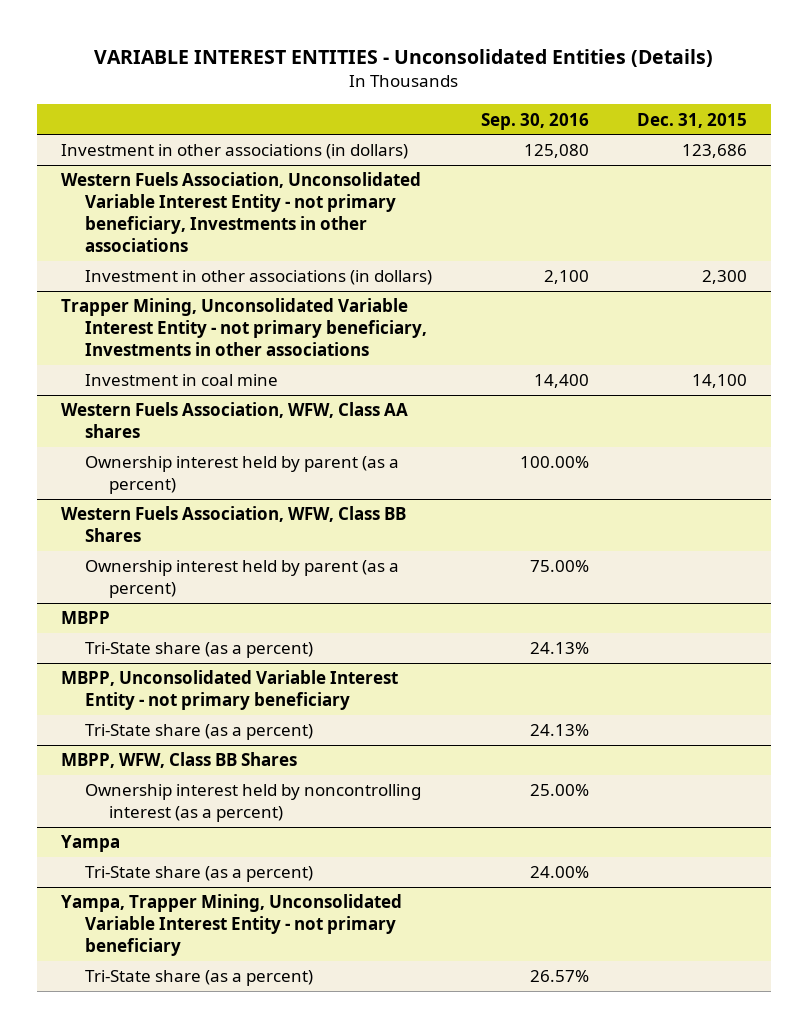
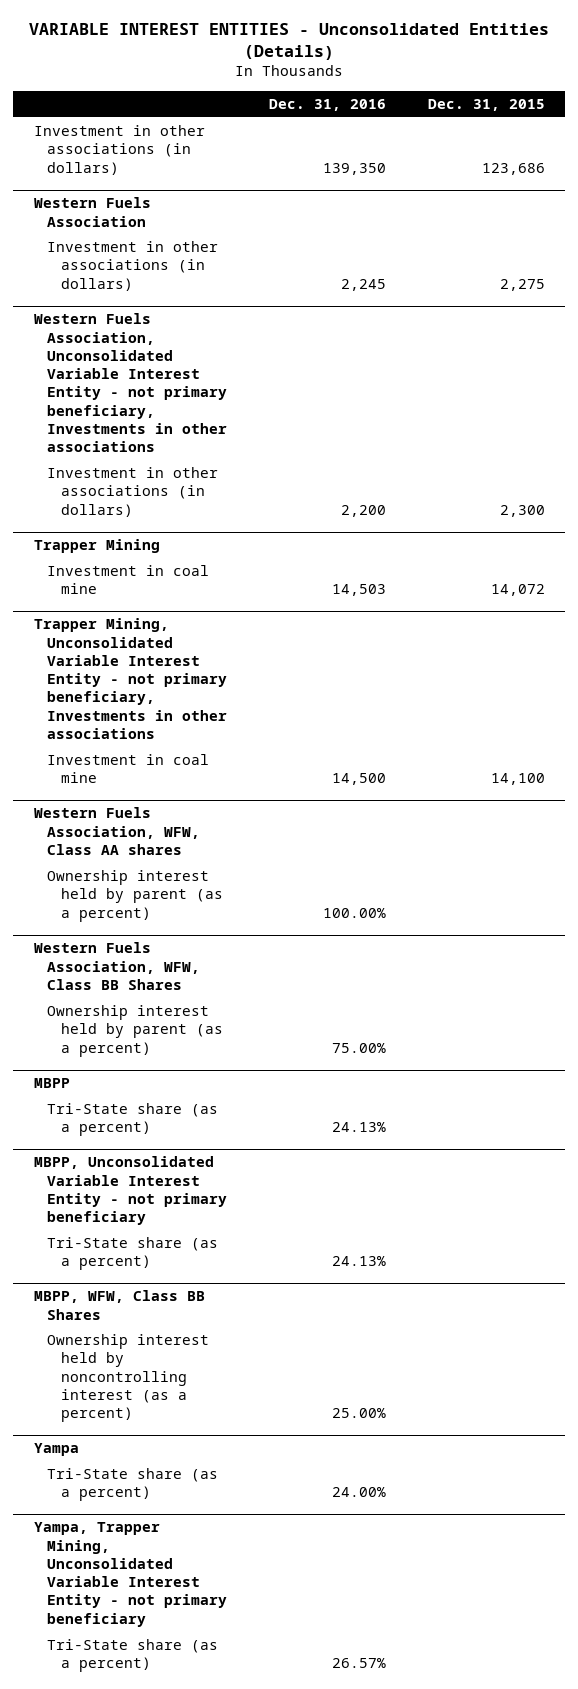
- | Sep. 30, 2016 | Dec. 31, 2015
+ | Dec. 31, 2016 | Dec. 31, 2015
+ Western Fuels Association
+ Investment in other associations (in dollars) | 2,245 | 2,275
+ Trapper Mining
+ Investment in coal mine | 14,503 | 14,072

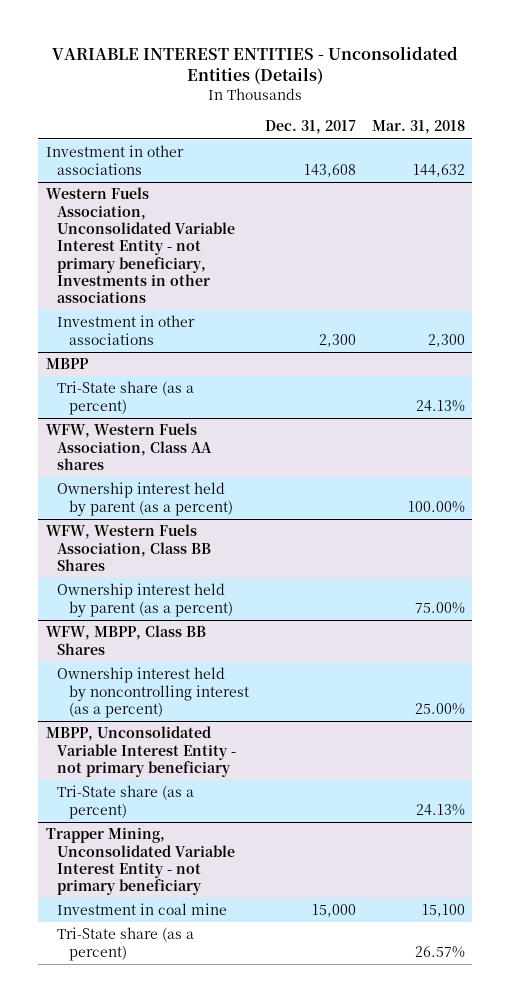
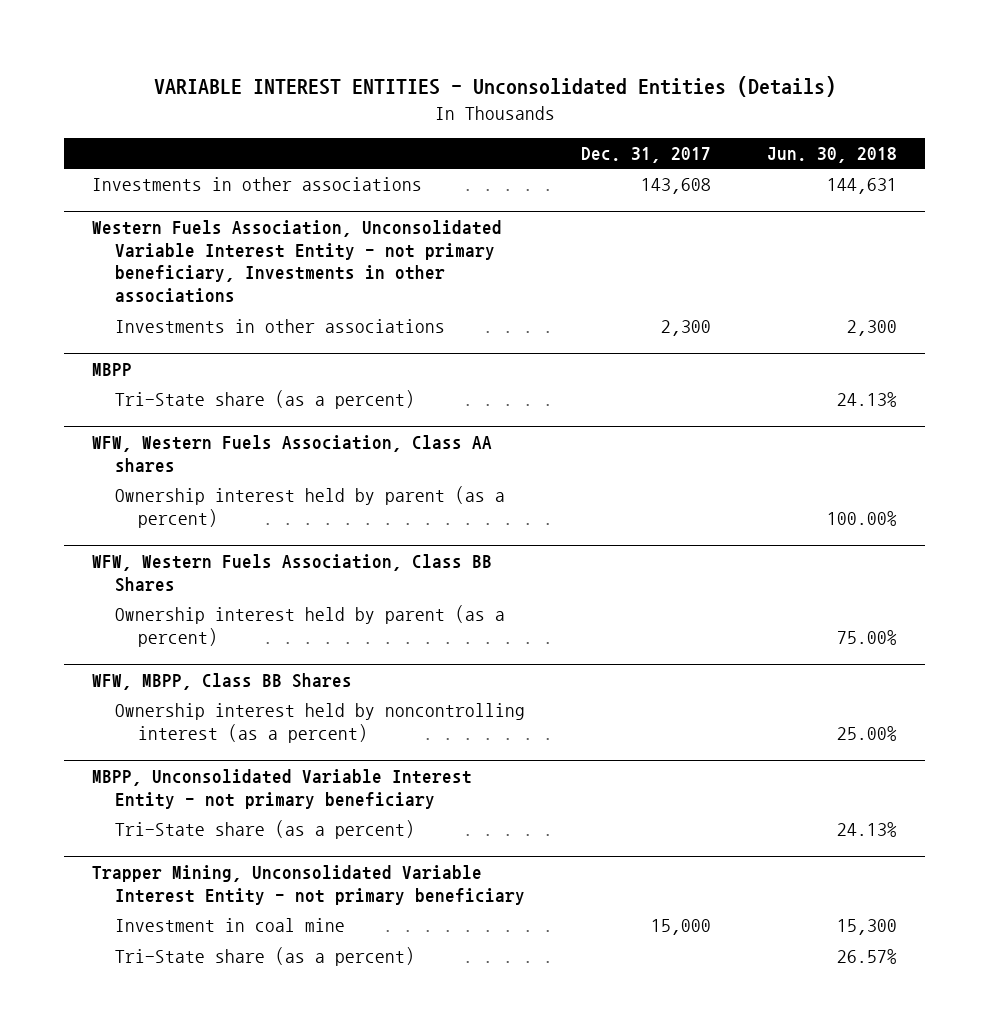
- | Dec. 31, 2017 | Mar. 31, 2018
+ | Dec. 31, 2017 | Jun. 30, 2018
- Investment in other associations | 143,608 | 144,632
+ Investments in other associations | 143,608 | 144,631
@ Western Fuels Association, Unconsolidated Variable Interest Entity - not primary beneficiary, Investments in other associations
- Investment in other associations | 2,300 | 2,300
+ Investments in other associations | 2,300 | 2,300

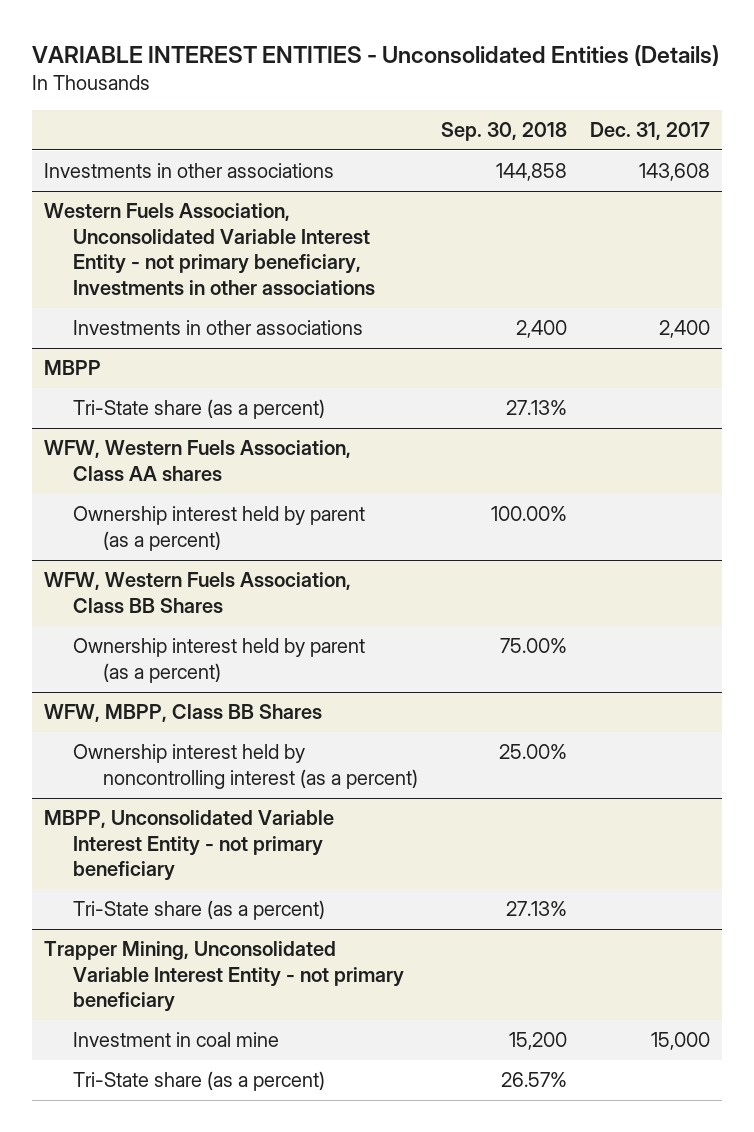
- | Dec. 31, 2017 | Jun. 30, 2018
+ | Sep. 30, 2018 | Dec. 31, 2017
@ Western Fuels Association, Unconsolidated Variable Interest Entity - not primary beneficiary, Investments in other associations
- Investments in other associations | 2,300 | 2,300
+ Investments in other associations | 2,400 | 2,400

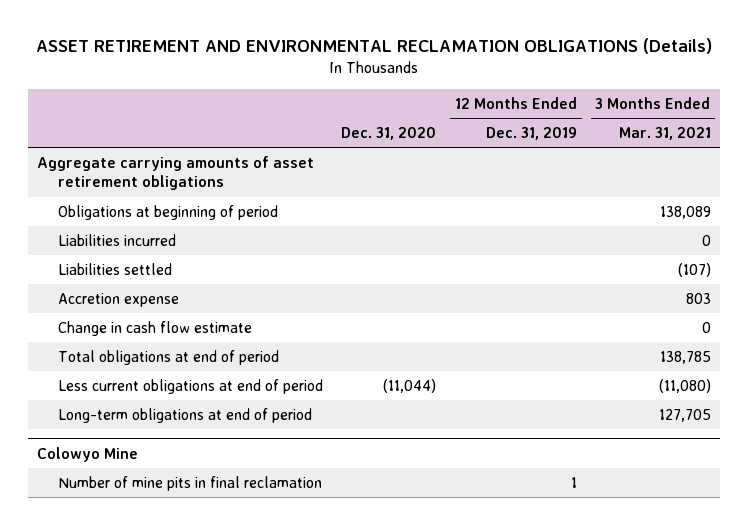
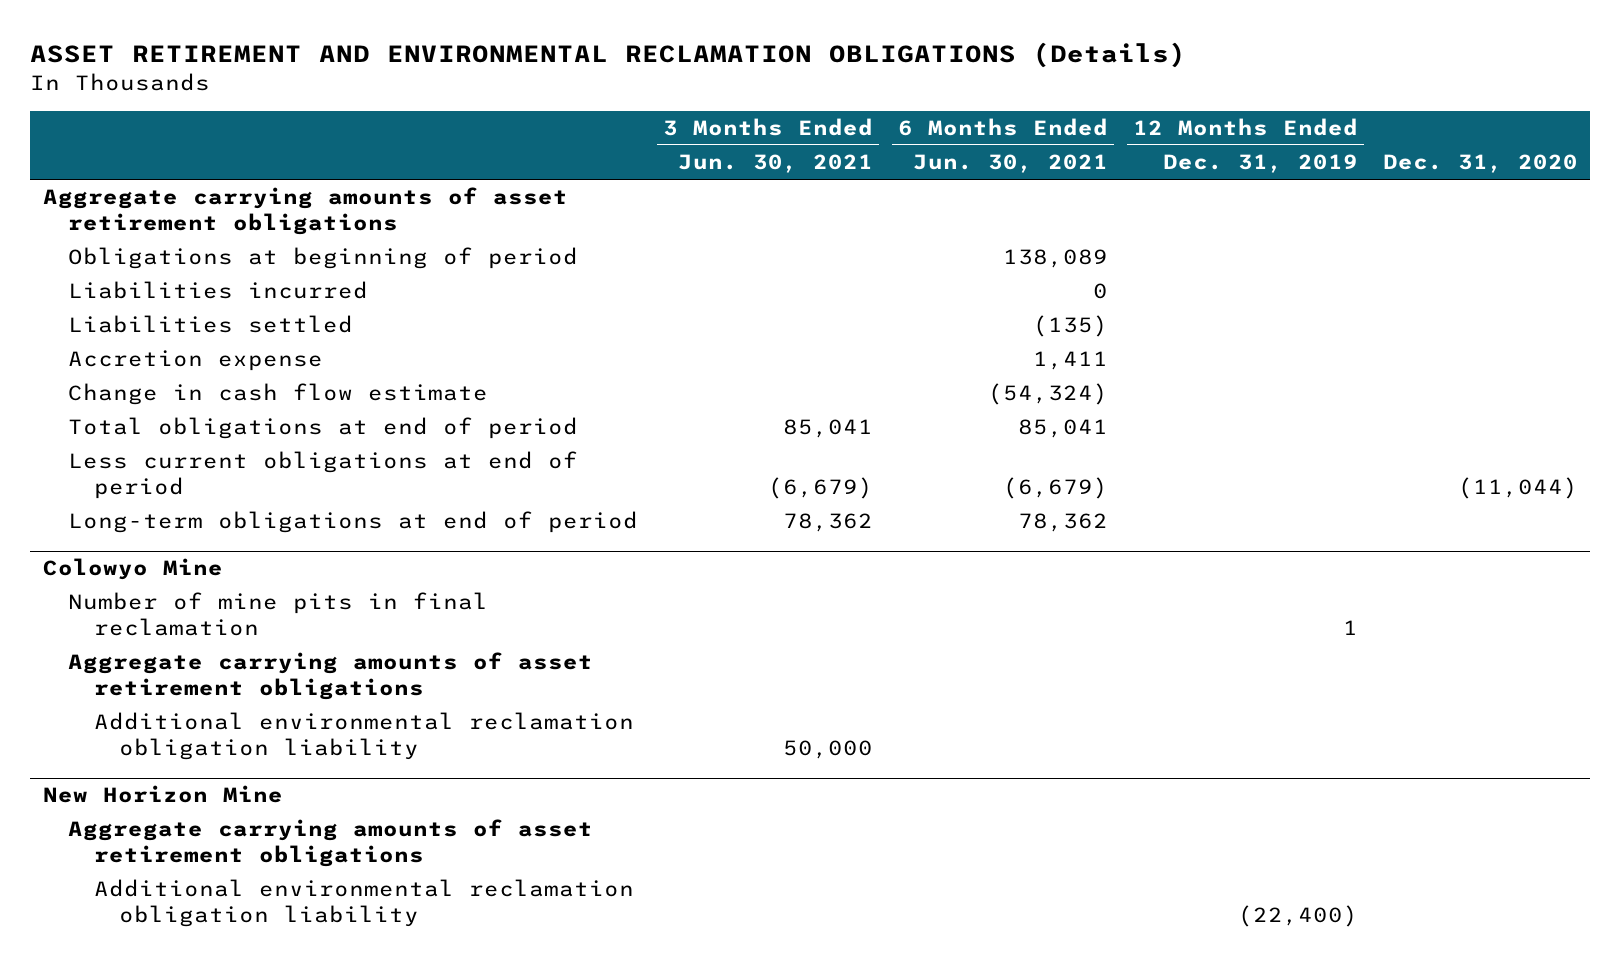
- | Dec. 31, 2020 | 12 Months Ended Dec. 31, 2019 | 3 Months Ended Mar. 31, 2021
+ | 3 Months Ended Jun. 30, 2021 | 6 Months Ended Jun. 30, 2021 | 12 Months Ended Dec. 31, 2019 | Dec. 31, 2020
@ Colowyo Mine
+ Aggregate carrying amounts of asset retirement obligations
+ Additional environmental reclamation obligation liability | 50,000 | | |
+ New Horizon Mine
+ Aggregate carrying amounts of asset retirement obligations
+ Additional environmental reclamation obligation liability | | | (22,400) |

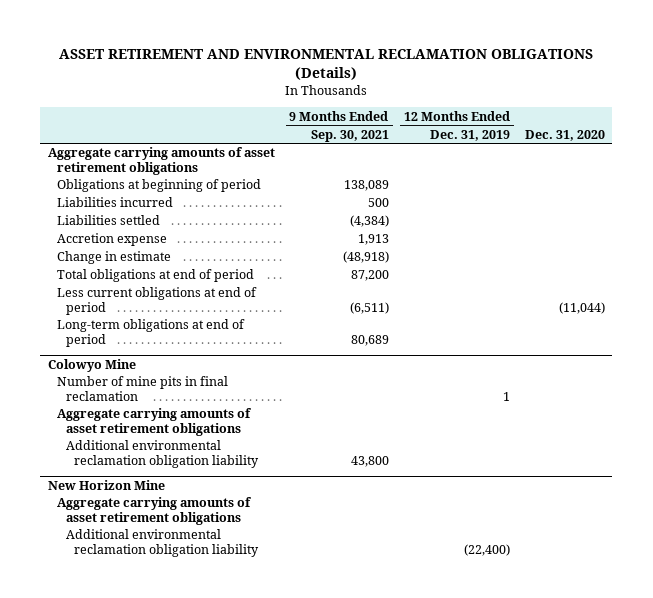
- | 3 Months Ended Jun. 30, 2021 | 6 Months Ended Jun. 30, 2021 | 12 Months Ended Dec. 31, 2019 | Dec. 31, 2020
+ | 9 Months Ended Sep. 30, 2021 | 12 Months Ended Dec. 31, 2019 | Dec. 31, 2020
- Change in cash flow estimate | | (54,324) | |
+ Change in estimate | (48,918) | |

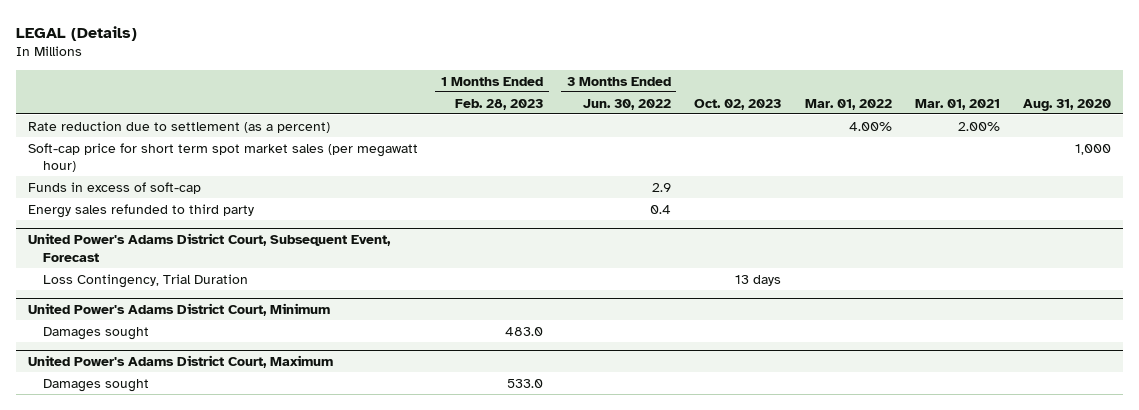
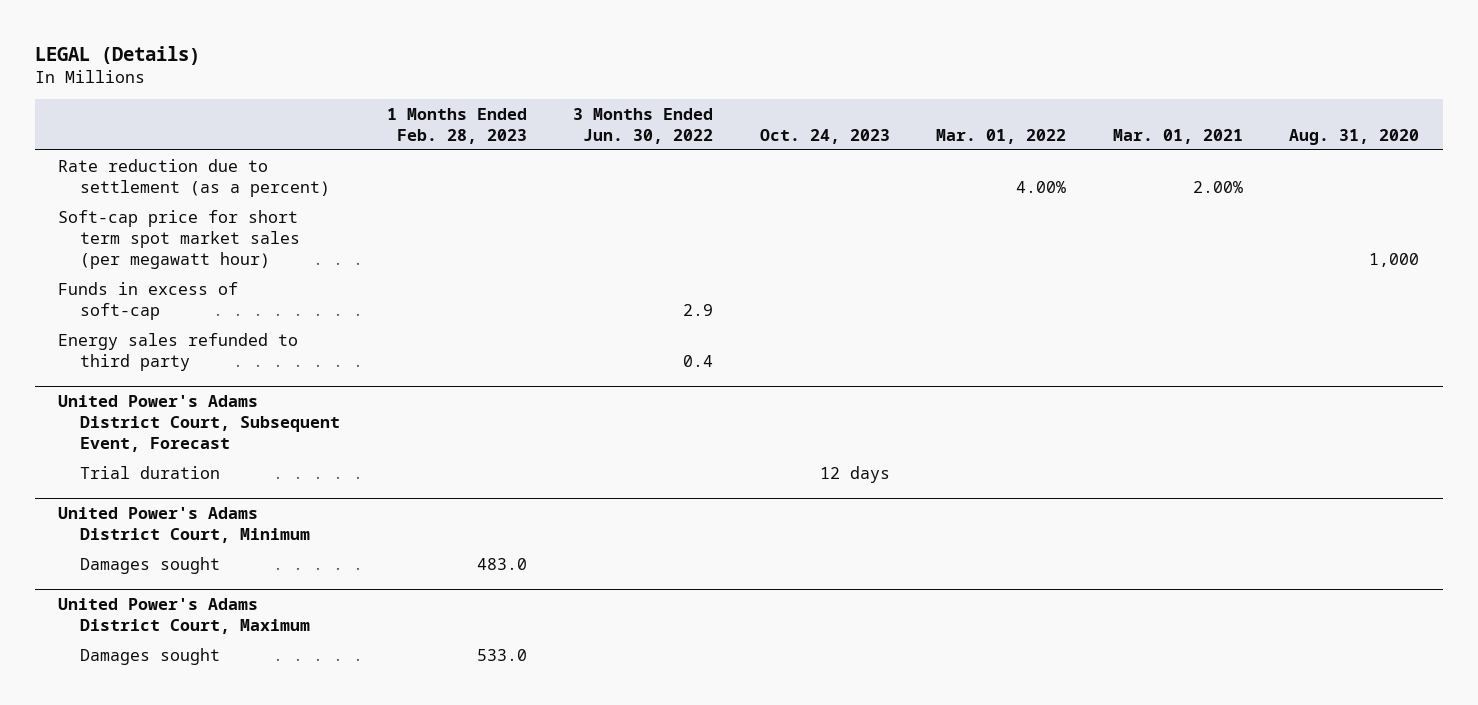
- | 1 Months Ended Feb. 28, 2023 | 3 Months Ended Jun. 30, 2022 | Oct. 02, 2023 | Mar. 01, 2022 | Mar. 01, 2021 | Aug. 31, 2020
+ | 1 Months Ended Feb. 28, 2023 | 3 Months Ended Jun. 30, 2022 | Oct. 24, 2023 | Mar. 01, 2022 | Mar. 01, 2021 | Aug. 31, 2020
@ United Power's Adams District Court, Subsequent Event, Forecast
- Loss Contingency, Trial Duration | | | 13 days | | |
+ Trial duration | | | 12 days | | |

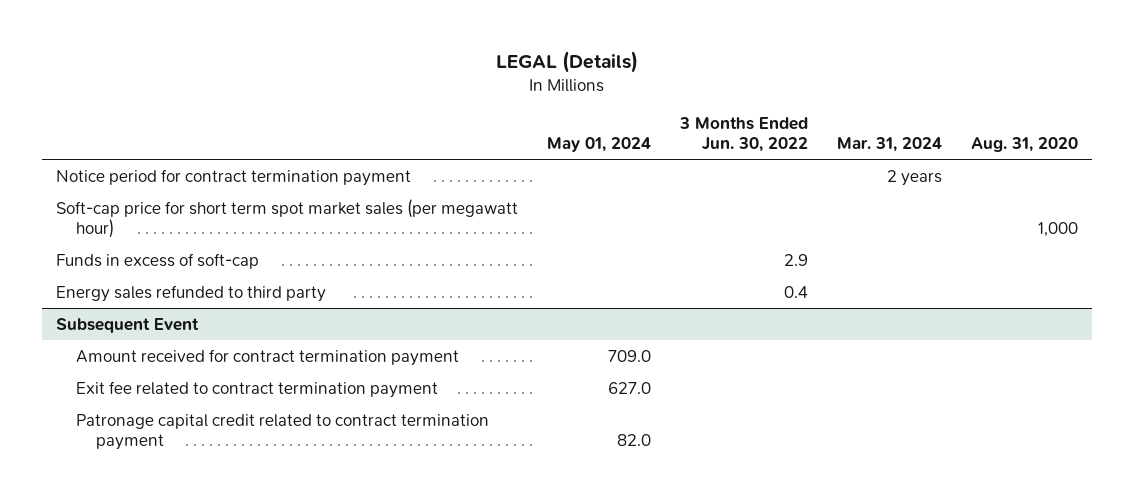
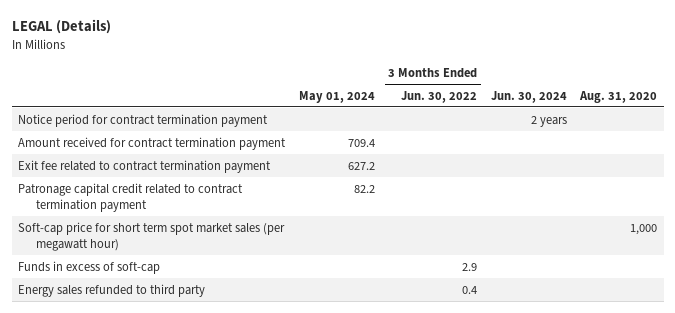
- | May 01, 2024 | 3 Months Ended Jun. 30, 2022 | Mar. 31, 2024 | Aug. 31, 2020
+ | May 01, 2024 | 3 Months Ended Jun. 30, 2022 | Jun. 30, 2024 | Aug. 31, 2020
+ Amount received for contract termination payment | 709.4 | | |
+ Exit fee related to contract termination payment | 627.2 | | |
+ Patronage capital credit related to contract termination payment | 82.2 | | |
- Subsequent Event
- Amount received for contract termination payment | 709.0 | | |
- Exit fee related to contract termination payment | 627.0 | | |
- Patronage capital credit related to contract termination payment | 82.0 | | |

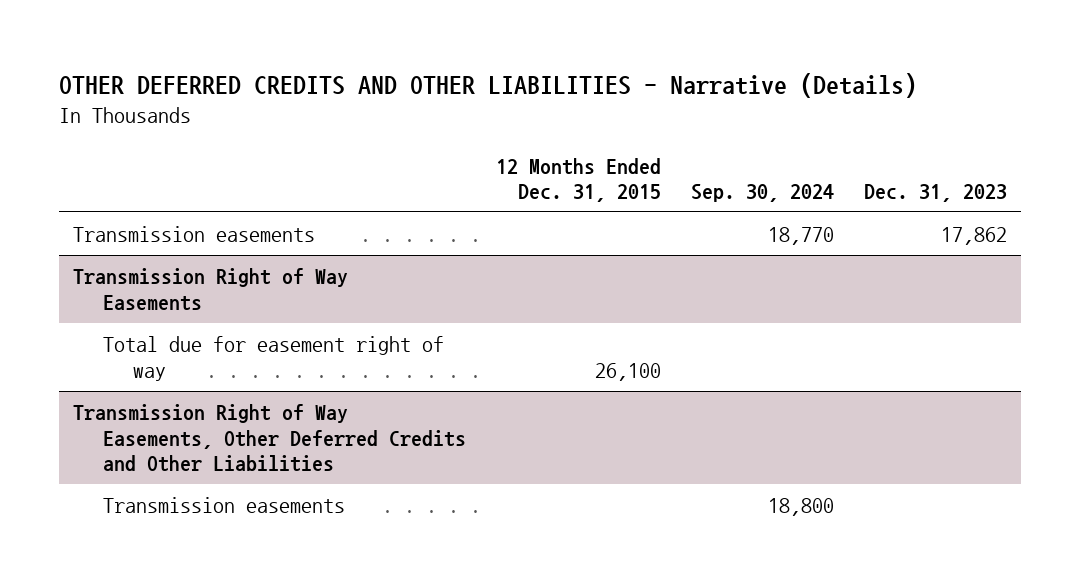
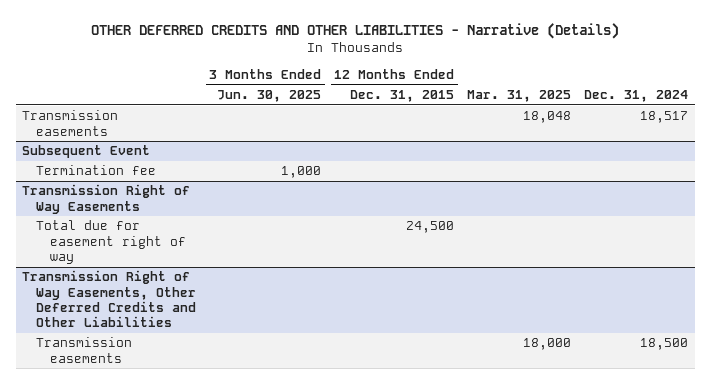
- | 12 Months Ended Dec. 31, 2015 | Sep. 30, 2024 | Dec. 31, 2023
+ | 3 Months Ended Jun. 30, 2025 | 12 Months Ended Dec. 31, 2015 | Mar. 31, 2025 | Dec. 31, 2024
+ Subsequent Event
+ Termination fee | 1,000 | | |
@ Transmission Right of Way Easements
- Total due for easement right of way | 26,100 | |
+ Total due for easement right of way | | 24,500 | |

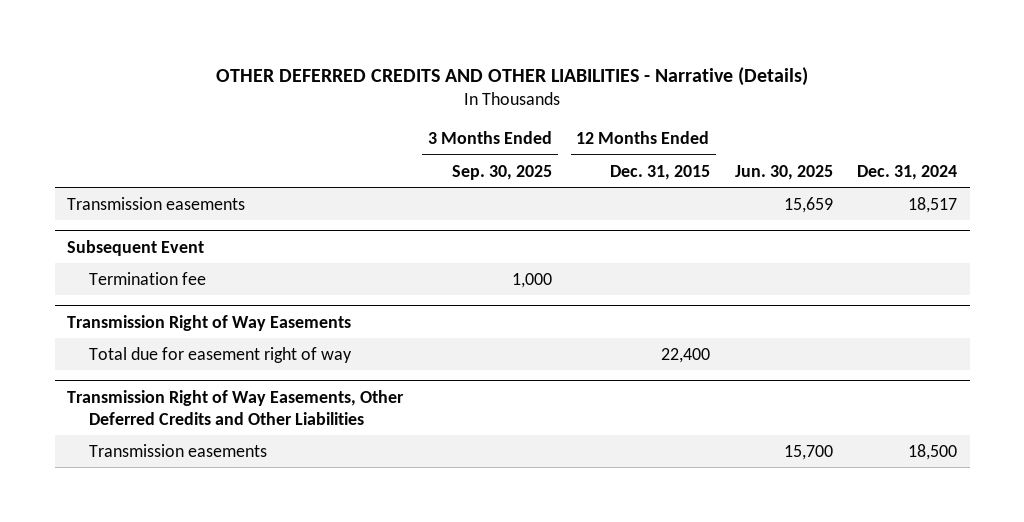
- | 3 Months Ended Jun. 30, 2025 | 12 Months Ended Dec. 31, 2015 | Mar. 31, 2025 | Dec. 31, 2024
+ | 3 Months Ended Sep. 30, 2025 | 12 Months Ended Dec. 31, 2015 | Jun. 30, 2025 | Dec. 31, 2024
@ Transmission Right of Way Easements
- Total due for easement right of way | | 24,500 | |
+ Total due for easement right of way | | 22,400 | |

